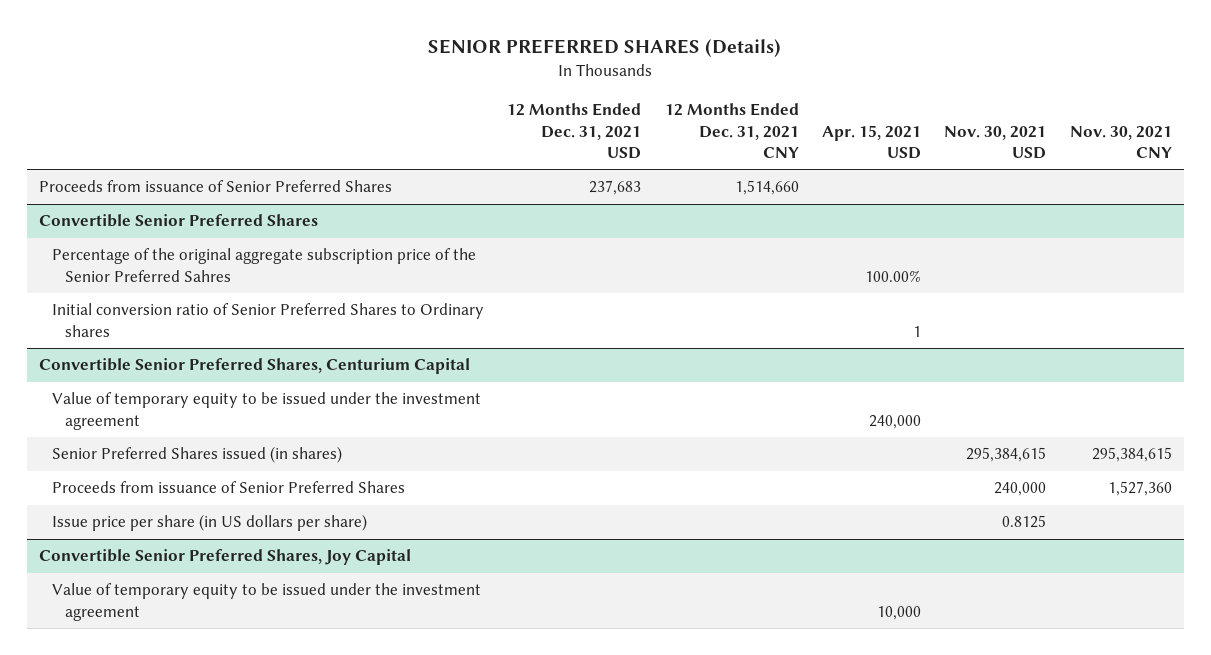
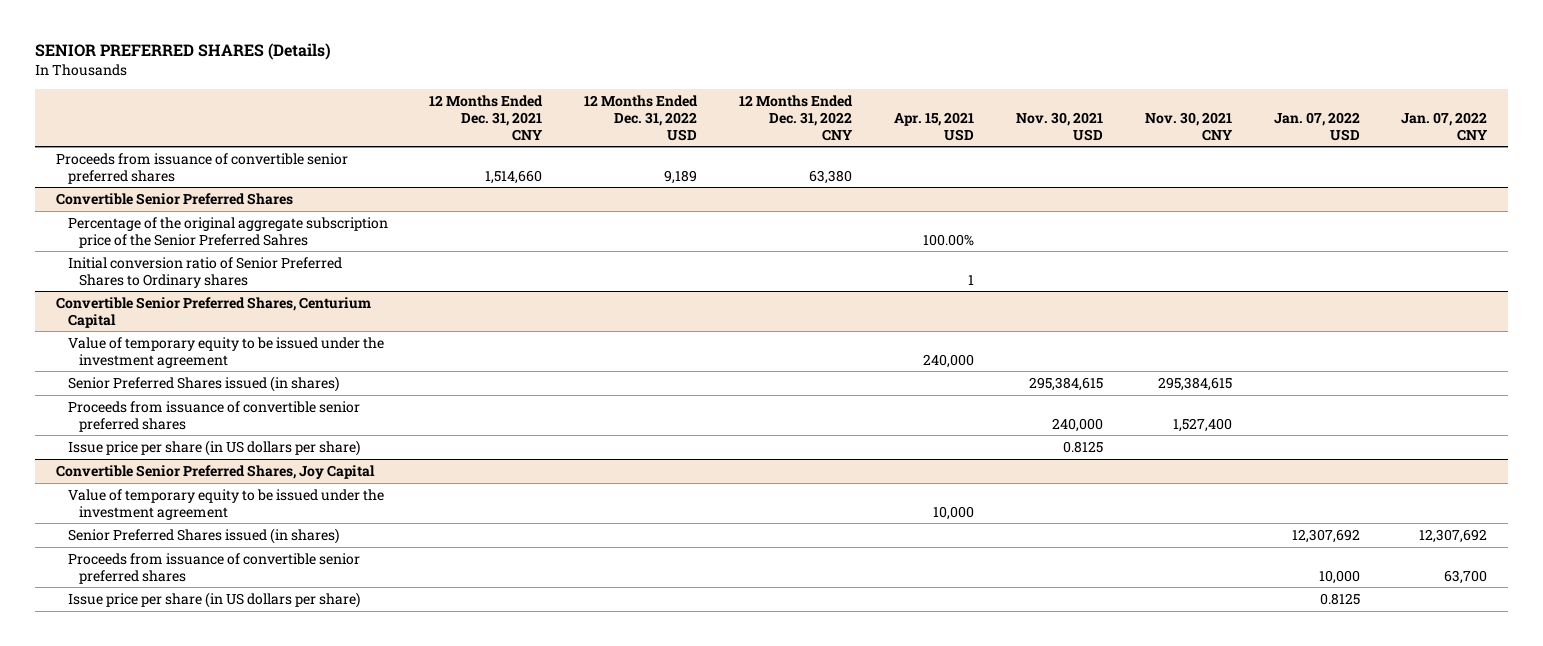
- | 12 Months Ended Dec. 31, 2021 USD | 12 Months Ended Dec. 31, 2021 CNY | Apr. 15, 2021 USD | Nov. 30, 2021 USD | Nov. 30, 2021 CNY
+ | 12 Months Ended Dec. 31, 2021 CNY | 12 Months Ended Dec. 31, 2022 USD | 12 Months Ended Dec. 31, 2022 CNY | Apr. 15, 2021 USD | Nov. 30, 2021 USD | Nov. 30, 2021 CNY | Jan. 07, 2022 USD | Jan. 07, 2022 CNY
- Proceeds from issuance of Senior Preferred Shares | 237,683 | 1,514,660 | | |
+ Proceeds from issuance of convertible senior preferred shares | 1,514,660 | 9,189 | 63,380 | | | | |
@ Convertible Senior Preferred Shares, Centurium Capital
- Proceeds from issuance of Senior Preferred Shares | | | | 240,000 | 1,527,360
+ Proceeds from issuance of convertible senior preferred shares | | | | | 240,000 | 1,527,400 | |
@ Convertible Senior Preferred Shares, Joy Capital
+ Senior Preferred Shares issued (in shares) | | | | | | | 12,307,692 | 12,307,692
+ Proceeds from issuance of convertible senior preferred shares | | | | | | | 10,000 | 63,700
+ Issue price per share (in US dollars per share) | | | | | | | 0.8125 |

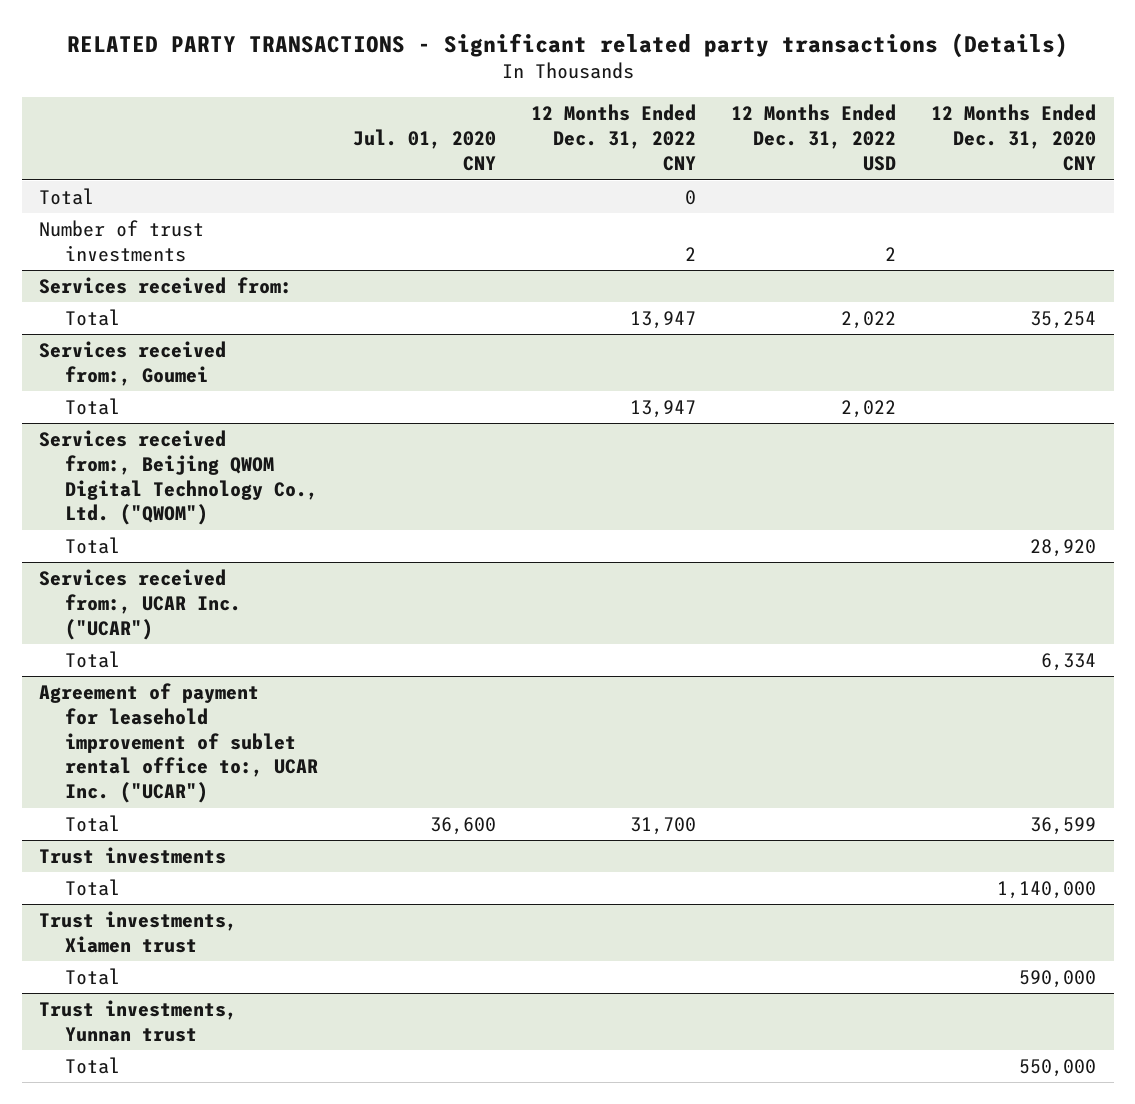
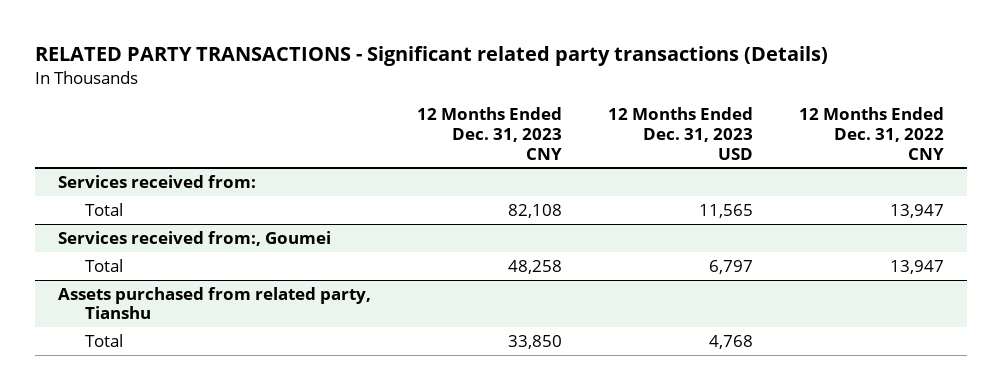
- | Jul. 01, 2020 CNY | 12 Months Ended Dec. 31, 2022 CNY | 12 Months Ended Dec. 31, 2022 USD | 12 Months Ended Dec. 31, 2020 CNY
+ | 12 Months Ended Dec. 31, 2023 CNY | 12 Months Ended Dec. 31, 2023 USD | 12 Months Ended Dec. 31, 2022 CNY
- Total | | 0 | |
- Number of trust investments | | 2 | 2 |
- Services received from:, Beijing QWOM Digital Technology Co., Ltd. ("QWOM")
- Total | | | | 28,920
- Services received from:, UCAR Inc. ("UCAR")
- Total | | | | 6,334
- Agreement of payment for leasehold improvement of sublet rental office to:, UCAR Inc. ("UCAR")
- Total | 36,600 | 31,700 | | 36,599
- Trust investments
- Total | | | | 1,140,000
- Trust investments, Xiamen trust
- Total | | | | 590,000
- Trust investments, Yunnan trust
- Total | | | | 550,000
+ Assets purchased from related party, Tianshu
+ Total | 33,850 | 4,768 |

